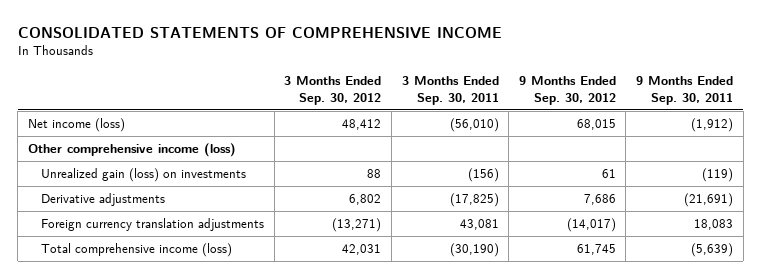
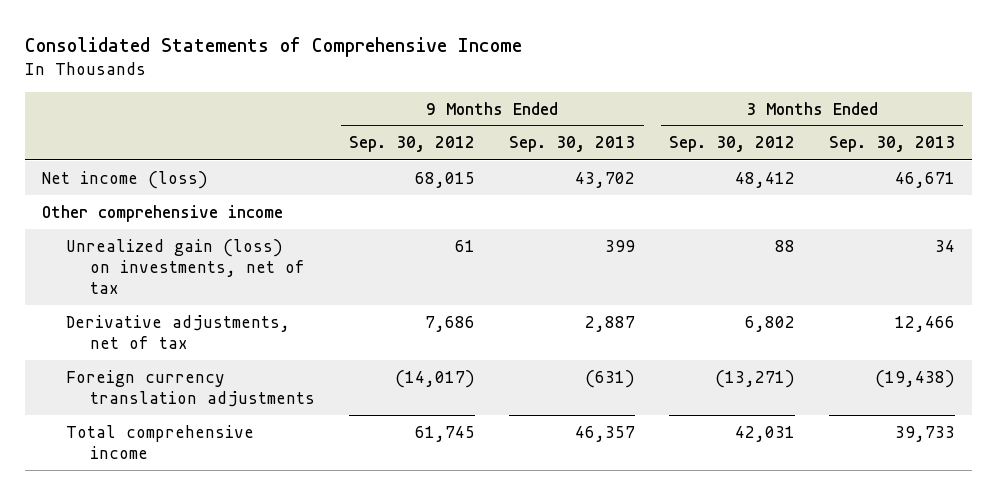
- CONSOLIDATED STATEMENTS OF COMPREHENSIVE INCOME
+ Consolidated Statements of Comprehensive Income
- | 3 Months Ended Sep. 30, 2012 | 3 Months Ended Sep. 30, 2011 | 9 Months Ended Sep. 30, 2012 | 9 Months Ended Sep. 30, 2011
+ | 9 Months Ended Sep. 30, 2012 | 9 Months Ended Sep. 30, 2013 | 3 Months Ended Sep. 30, 2012 | 3 Months Ended Sep. 30, 2013
- Other comprehensive income (loss)
- Unrealized gain (loss) on investments | 88 | (156) | 61 | (119)
- Derivative adjustments | 6,802 | (17,825) | 7,686 | (21,691)
+ Other comprehensive income
+ Unrealized gain (loss) on investments, net of tax | 61 | 399 | 88 | 34
+ Derivative adjustments, net of tax | 7,686 | 2,887 | 6,802 | 12,466
- Total comprehensive income (loss) | 42,031 | (30,190) | 61,745 | (5,639)
+ Total comprehensive income | 61,745 | 46,357 | 42,031 | 39,733

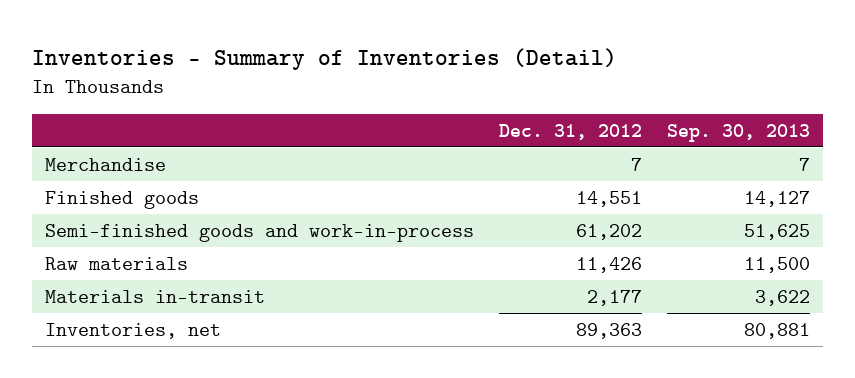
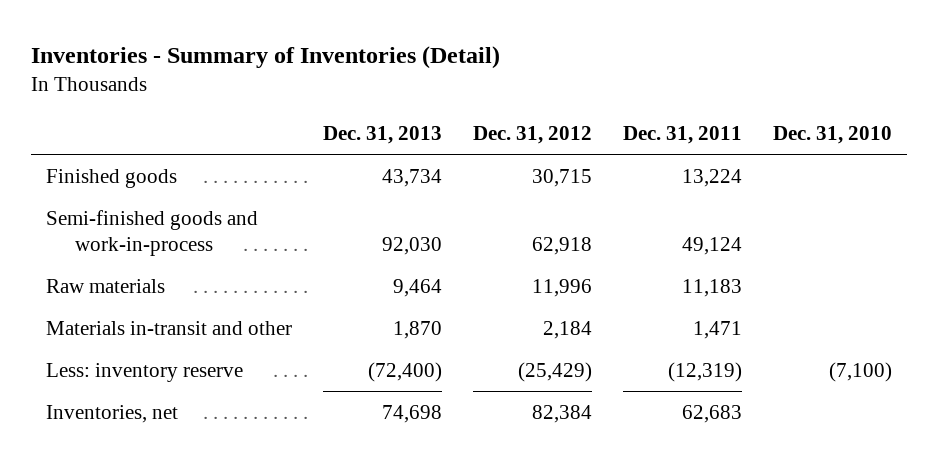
- | Dec. 31, 2012 | Sep. 30, 2013
+ | Dec. 31, 2013 | Dec. 31, 2012 | Dec. 31, 2011 | Dec. 31, 2010
- Merchandise | 7 | 7
- Finished goods | 14,551 | 14,127
- Semi-finished goods and work-in-process | 61,202 | 51,625
- Raw materials | 11,426 | 11,500
- Materials in-transit | 2,177 | 3,622
- Inventories, net | 89,363 | 80,881
+ Finished goods | 43,734 | 30,715 | 13,224 |
+ Semi-finished goods and work-in-process | 92,030 | 62,918 | 49,124 |
+ Raw materials | 9,464 | 11,996 | 11,183 |
+ Materials in-transit and other | 1,870 | 2,184 | 1,471 |
+ Less: inventory reserve | (72,400) | (25,429) | (12,319) | (7,100)
+ Inventories, net | 74,698 | 82,384 | 62,683 |

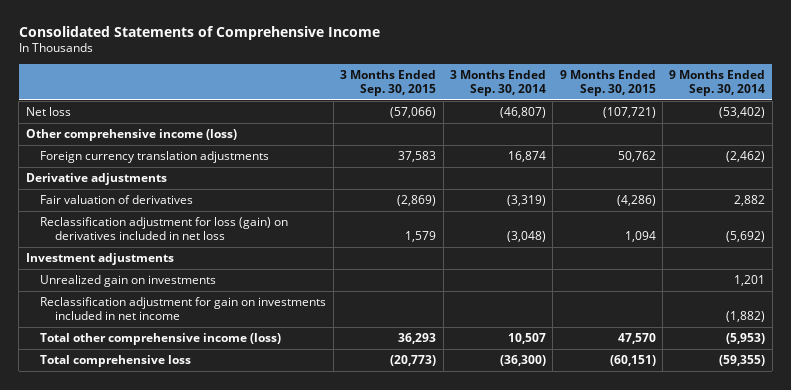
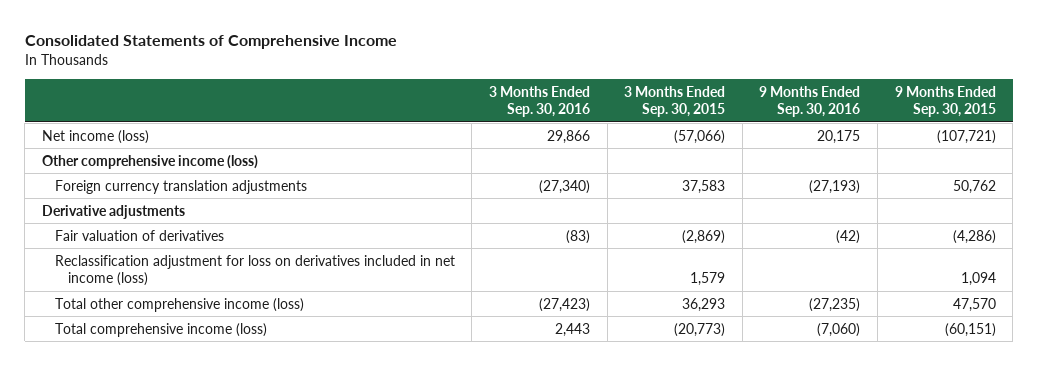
- | 3 Months Ended Sep. 30, 2015 | 3 Months Ended Sep. 30, 2014 | 9 Months Ended Sep. 30, 2015 | 9 Months Ended Sep. 30, 2014
+ | 3 Months Ended Sep. 30, 2016 | 3 Months Ended Sep. 30, 2015 | 9 Months Ended Sep. 30, 2016 | 9 Months Ended Sep. 30, 2015
- Net loss | (57,066) | (46,807) | (107,721) | (53,402)
+ Net income (loss) | 29,866 | (57,066) | 20,175 | (107,721)
- Reclassification adjustment for loss (gain) on derivatives included in net loss | 1,579 | (3,048) | 1,094 | (5,692)
- Investment adjustments
- Unrealized gain on investments | | | | 1,201
- Reclassification adjustment for gain on investments included in net income | | | | (1,882)
+ Reclassification adjustment for loss on derivatives included in net income (loss) | | 1,579 | | 1,094
- Total comprehensive loss | (20,773) | (36,300) | (60,151) | (59,355)
+ Total comprehensive income (loss) | 2,443 | (20,773) | (7,060) | (60,151)

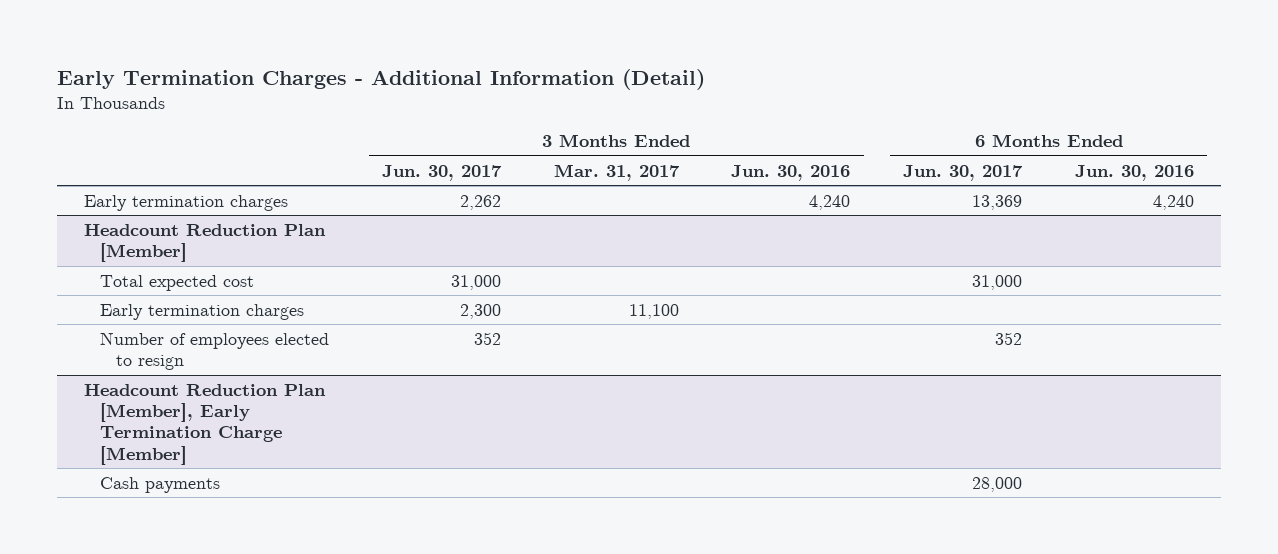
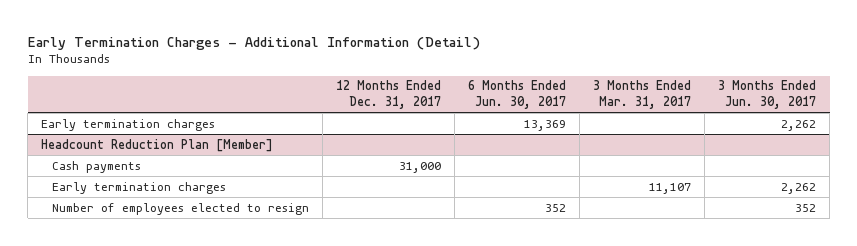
- | 3 Months Ended Jun. 30, 2017 | 3 Months Ended Mar. 31, 2017 | 3 Months Ended Jun. 30, 2016 | 6 Months Ended Jun. 30, 2017 | 6 Months Ended Jun. 30, 2016
+ | 12 Months Ended Dec. 31, 2017 | 6 Months Ended Jun. 30, 2017 | 3 Months Ended Mar. 31, 2017 | 3 Months Ended Jun. 30, 2017
@ Headcount Reduction Plan [Member]
- Total expected cost | 31,000 | | | 31,000 |
- Early termination charges | 2,300 | 11,100 | | |
+ Cash payments | 31,000 | | |
+ Early termination charges | | | 11,107 | 2,262
- Headcount Reduction Plan [Member], Early Termination Charge [Member]
- Cash payments | | | | 28,000 |

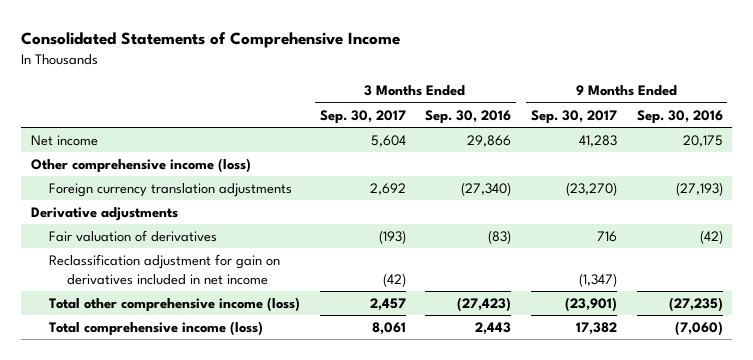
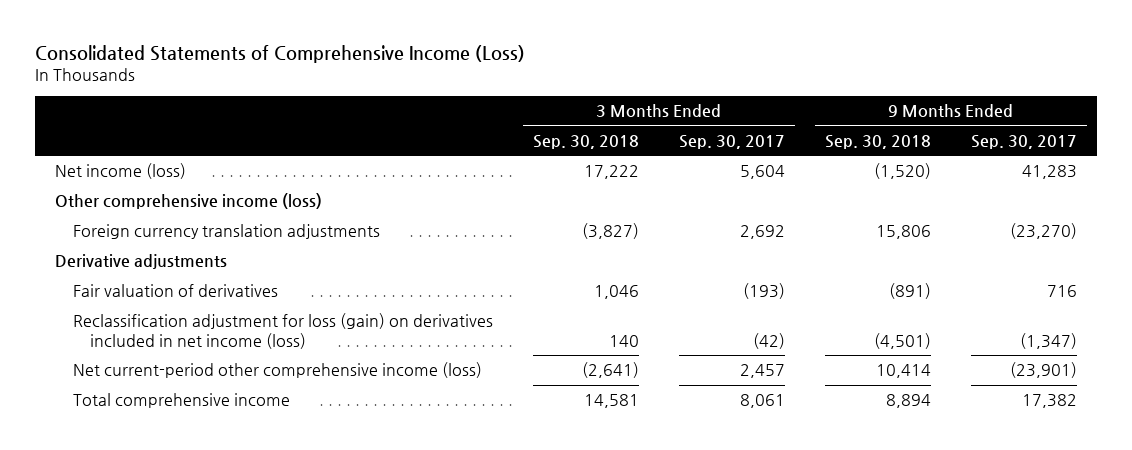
- Consolidated Statements of Comprehensive Income
+ Consolidated Statements of Comprehensive Income (Loss)
- | 3 Months Ended Sep. 30, 2017 | 3 Months Ended Sep. 30, 2016 | 9 Months Ended Sep. 30, 2017 | 9 Months Ended Sep. 30, 2016
+ | 3 Months Ended Sep. 30, 2018 | 3 Months Ended Sep. 30, 2017 | 9 Months Ended Sep. 30, 2018 | 9 Months Ended Sep. 30, 2017
- Net income | 5,604 | 29,866 | 41,283 | 20,175
+ Net income (loss) | 17,222 | 5,604 | (1,520) | 41,283
- Reclassification adjustment for gain on derivatives included in net income | (42) | | (1,347) |
- Total other comprehensive income (loss) | 2,457 | (27,423) | (23,901) | (27,235)
- Total comprehensive income (loss) | 8,061 | 2,443 | 17,382 | (7,060)
+ Reclassification adjustment for loss (gain) on derivatives included in net income (loss) | 140 | (42) | (4,501) | (1,347)
+ Net current-period other comprehensive income (loss) | (2,641) | 2,457 | 10,414 | (23,901)
+ Total comprehensive income | 14,581 | 8,061 | 8,894 | 17,382

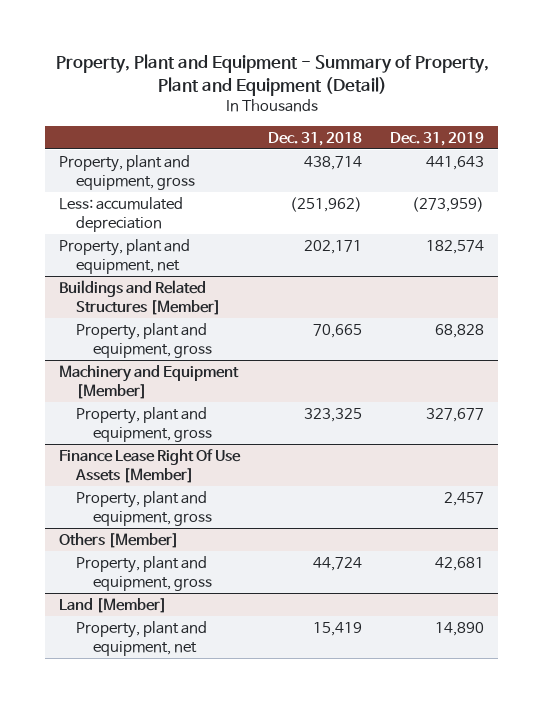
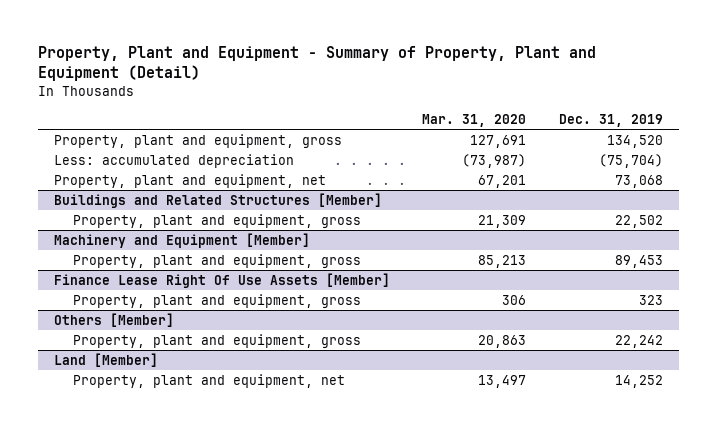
- | Dec. 31, 2018 | Dec. 31, 2019
+ | Mar. 31, 2020 | Dec. 31, 2019
- Property, plant and equipment, gross | 438,714 | 441,643
- Less: accumulated depreciation | (251,962) | (273,959)
- Property, plant and equipment, net | 202,171 | 182,574
+ Property, plant and equipment, gross | 127,691 | 134,520
+ Less: accumulated depreciation | (73,987) | (75,704)
+ Property, plant and equipment, net | 67,201 | 73,068
@ Buildings and Related Structures [Member]
- Property, plant and equipment, gross | 70,665 | 68,828
+ Property, plant and equipment, gross | 21,309 | 22,502
@ Machinery and Equipment [Member]
- Property, plant and equipment, gross | 323,325 | 327,677
+ Property, plant and equipment, gross | 85,213 | 89,453
@ Finance Lease Right Of Use Assets [Member]
- Property, plant and equipment, gross | | 2,457
+ Property, plant and equipment, gross | 306 | 323
@ Others [Member]
- Property, plant and equipment, gross | 44,724 | 42,681
+ Property, plant and equipment, gross | 20,863 | 22,242
@ Land [Member]
- Property, plant and equipment, net | 15,419 | 14,890
+ Property, plant and equipment, net | 13,497 | 14,252

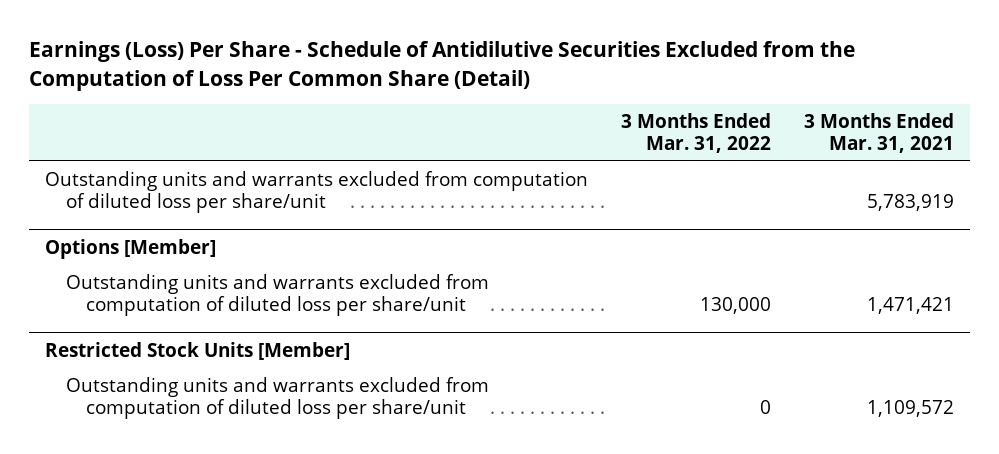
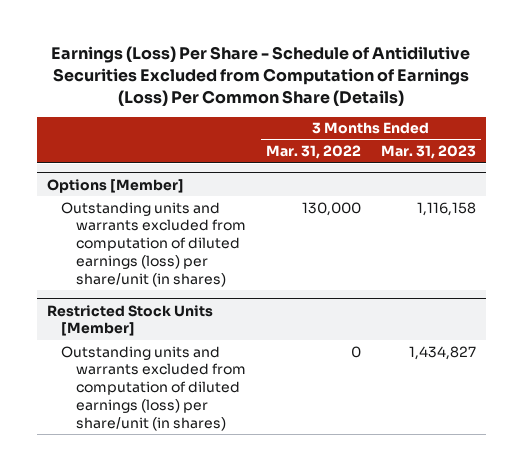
- Earnings (Loss) Per Share - Schedule of Antidilutive Securities Excluded from the Computation of Loss Per Common Share (Detail)
+ Earnings (Loss) Per Share - Schedule of Antidilutive Securities Excluded from Computation of Earnings (Loss) Per Common Share (Details)
- | 3 Months Ended Mar. 31, 2022 | 3 Months Ended Mar. 31, 2021
+ | 3 Months Ended Mar. 31, 2022 | 3 Months Ended Mar. 31, 2023
- Outstanding units and warrants excluded from computation of diluted loss per share/unit | | 5,783,919
@ Options [Member]
- Outstanding units and warrants excluded from computation of diluted loss per share/unit | 130,000 | 1,471,421
+ Outstanding units and warrants excluded from computation of diluted earnings (loss) per share/unit (in shares) | 130,000 | 1,116,158
@ Restricted Stock Units [Member]
- Outstanding units and warrants excluded from computation of diluted loss per share/unit | 0 | 1,109,572
+ Outstanding units and warrants excluded from computation of diluted earnings (loss) per share/unit (in shares) | 0 | 1,434,827

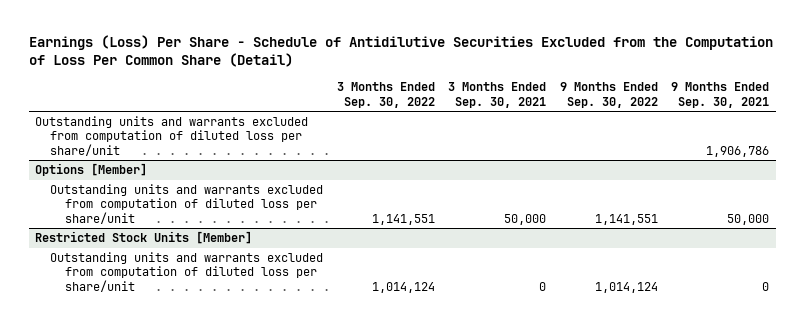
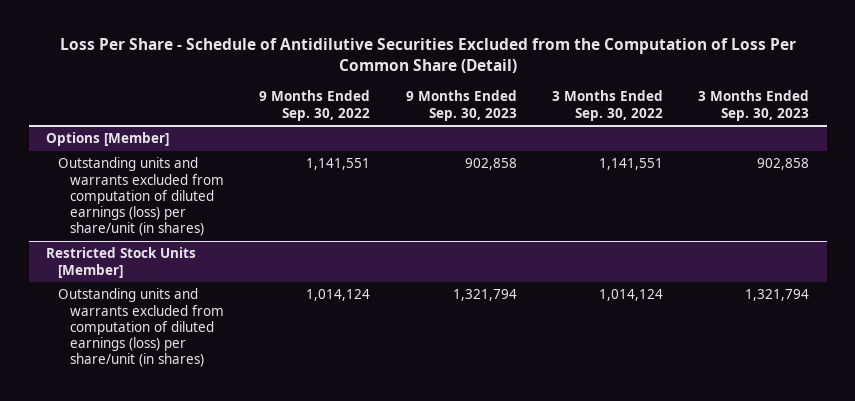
- Earnings (Loss) Per Share - Schedule of Antidilutive Securities Excluded from the Computation of Loss Per Common Share (Detail)
+ Loss Per Share - Schedule of Antidilutive Securities Excluded from the Computation of Loss Per Common Share (Detail)
- | 3 Months Ended Sep. 30, 2022 | 3 Months Ended Sep. 30, 2021 | 9 Months Ended Sep. 30, 2022 | 9 Months Ended Sep. 30, 2021
+ | 9 Months Ended Sep. 30, 2022 | 9 Months Ended Sep. 30, 2023 | 3 Months Ended Sep. 30, 2022 | 3 Months Ended Sep. 30, 2023
- Outstanding units and warrants excluded from computation of diluted loss per share/unit | | | | 1,906,786
@ Options [Member]
- Outstanding units and warrants excluded from computation of diluted loss per share/unit | 1,141,551 | 50,000 | 1,141,551 | 50,000
+ Outstanding units and warrants excluded from computation of diluted earnings (loss) per share/unit (in shares) | 1,141,551 | 902,858 | 1,141,551 | 902,858
@ Restricted Stock Units [Member]
- Outstanding units and warrants excluded from computation of diluted loss per share/unit | 1,014,124 | 0 | 1,014,124 | 0
+ Outstanding units and warrants excluded from computation of diluted earnings (loss) per share/unit (in shares) | 1,014,124 | 1,321,794 | 1,014,124 | 1,321,794

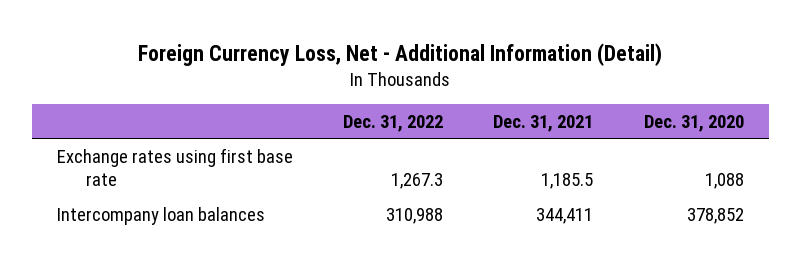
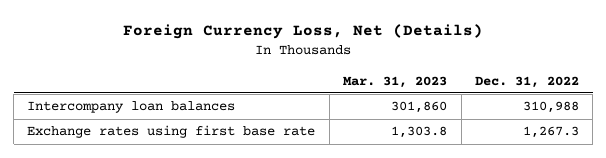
- Foreign Currency Loss, Net - Additional Information (Detail)
+ Foreign Currency Loss, Net (Details)
- | Dec. 31, 2022 | Dec. 31, 2021 | Dec. 31, 2020
+ | Mar. 31, 2023 | Dec. 31, 2022
moved down: Exchange rates using first base rate | 1,303.8 | 1,267.3

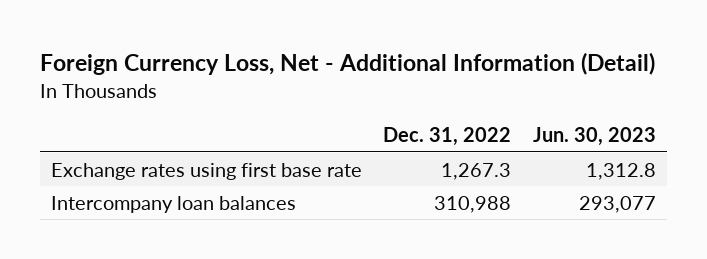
- Foreign Currency Loss, Net (Details)
+ Foreign Currency Loss, Net - Additional Information (Detail)
- | Mar. 31, 2023 | Dec. 31, 2022
+ | Dec. 31, 2022 | Jun. 30, 2023
moved down: Intercompany loan balances | 310,988 | 293,077

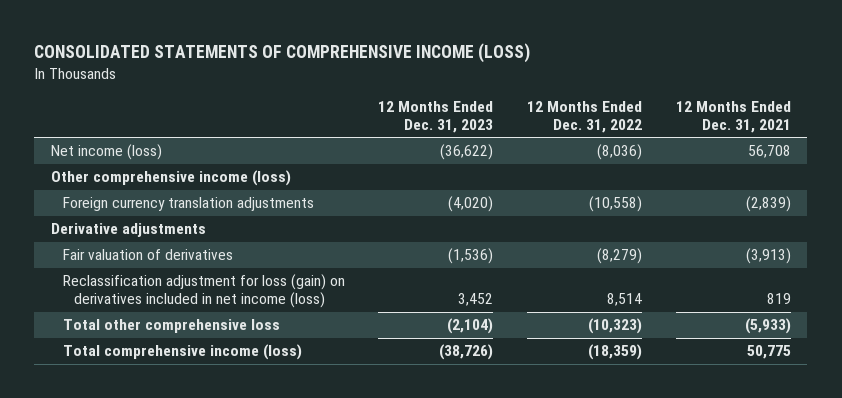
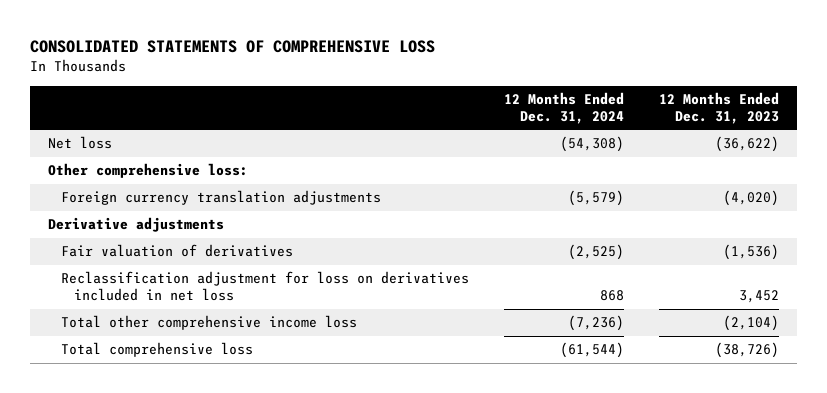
- CONSOLIDATED STATEMENTS OF COMPREHENSIVE INCOME (LOSS)
+ CONSOLIDATED STATEMENTS OF COMPREHENSIVE LOSS
- | 12 Months Ended Dec. 31, 2023 | 12 Months Ended Dec. 31, 2022 | 12 Months Ended Dec. 31, 2021
+ | 12 Months Ended Dec. 31, 2024 | 12 Months Ended Dec. 31, 2023
- Net income (loss) | (36,622) | (8,036) | 56,708
- Other comprehensive income (loss)
+ Net loss | (54,308) | (36,622)
+ Other comprehensive loss:
- Reclassification adjustment for loss (gain) on derivatives included in net income (loss) | 3,452 | 8,514 | 819
- Total other comprehensive loss | (2,104) | (10,323) | (5,933)
- Total comprehensive income (loss) | (38,726) | (18,359) | 50,775
+ Reclassification adjustment for loss on derivatives included in net loss | 868 | 3,452
+ Total other comprehensive income loss | (7,236) | (2,104)
+ Total comprehensive loss | (61,544) | (38,726)

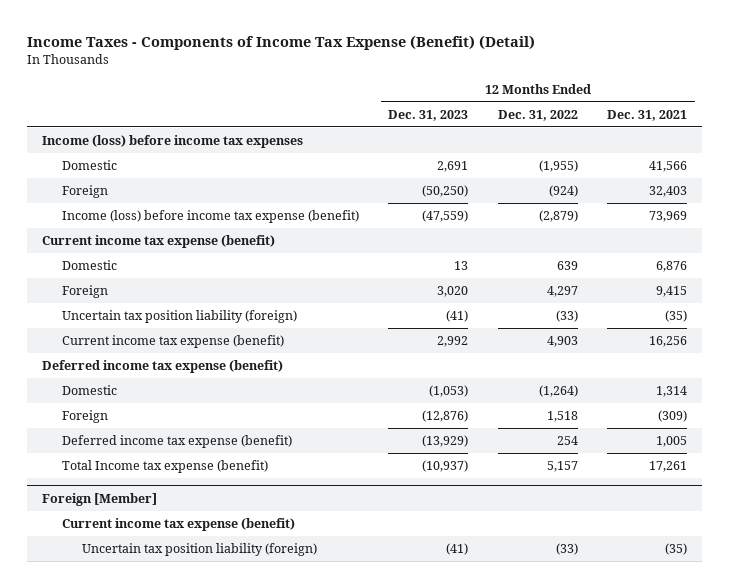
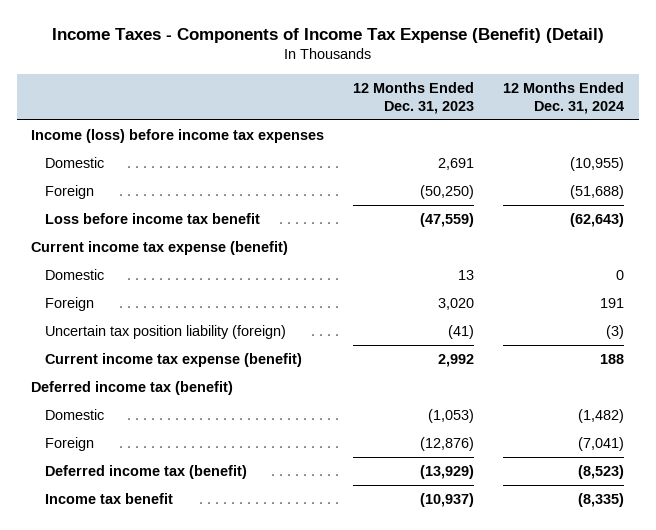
- | 12 Months Ended Dec. 31, 2023 | 12 Months Ended Dec. 31, 2022 | 12 Months Ended Dec. 31, 2021
+ | 12 Months Ended Dec. 31, 2023 | 12 Months Ended Dec. 31, 2024
- Income (loss) before income tax expense (benefit) | (47,559) | (2,879) | 73,969
+ Loss before income tax benefit | (47,559) | (62,643)
- Deferred income tax expense (benefit)
+ Deferred income tax (benefit)
- Deferred income tax expense (benefit) | (13,929) | 254 | 1,005
- Total Income tax expense (benefit) | (10,937) | 5,157 | 17,261
- Foreign [Member]
- Current income tax expense (benefit)
- Uncertain tax position liability (foreign) | (41) | (33) | (35)
+ Deferred income tax (benefit) | (13,929) | (8,523)
+ Income tax benefit | (10,937) | (8,335)

